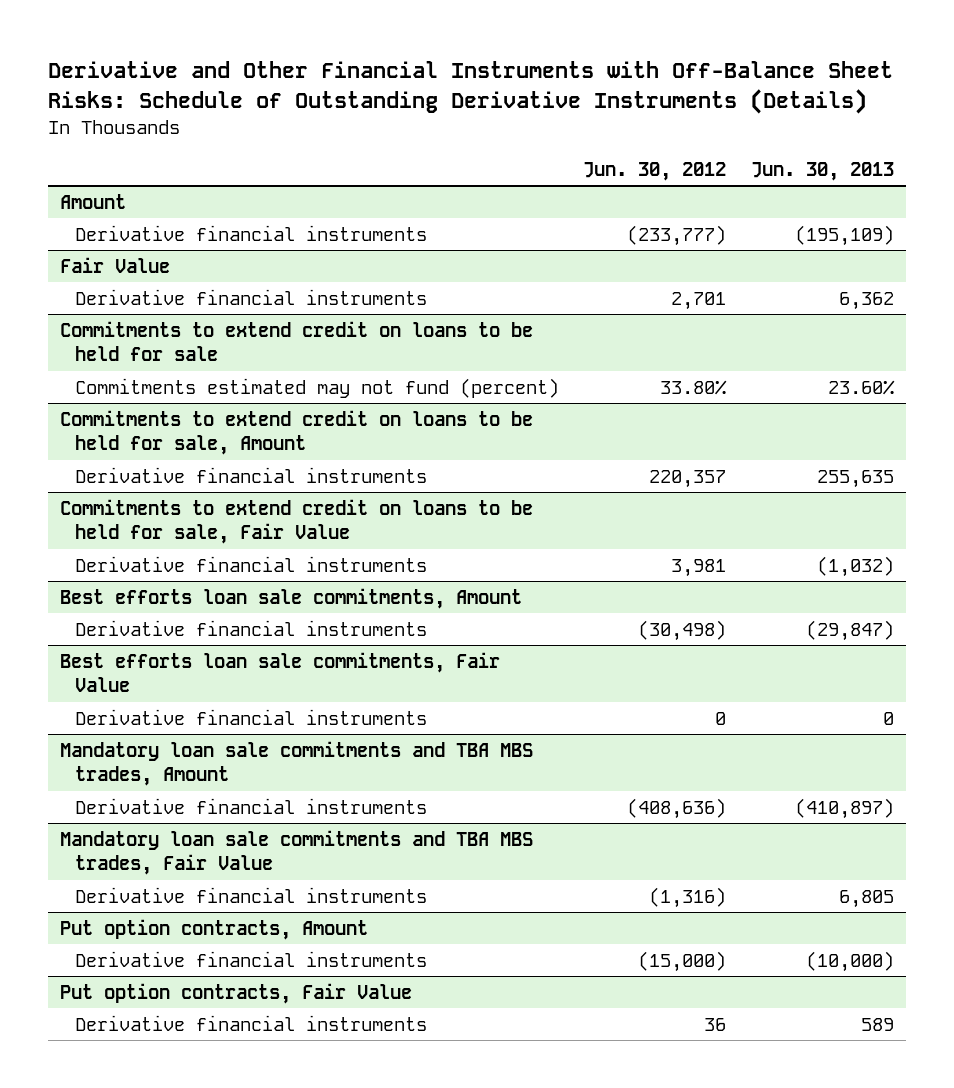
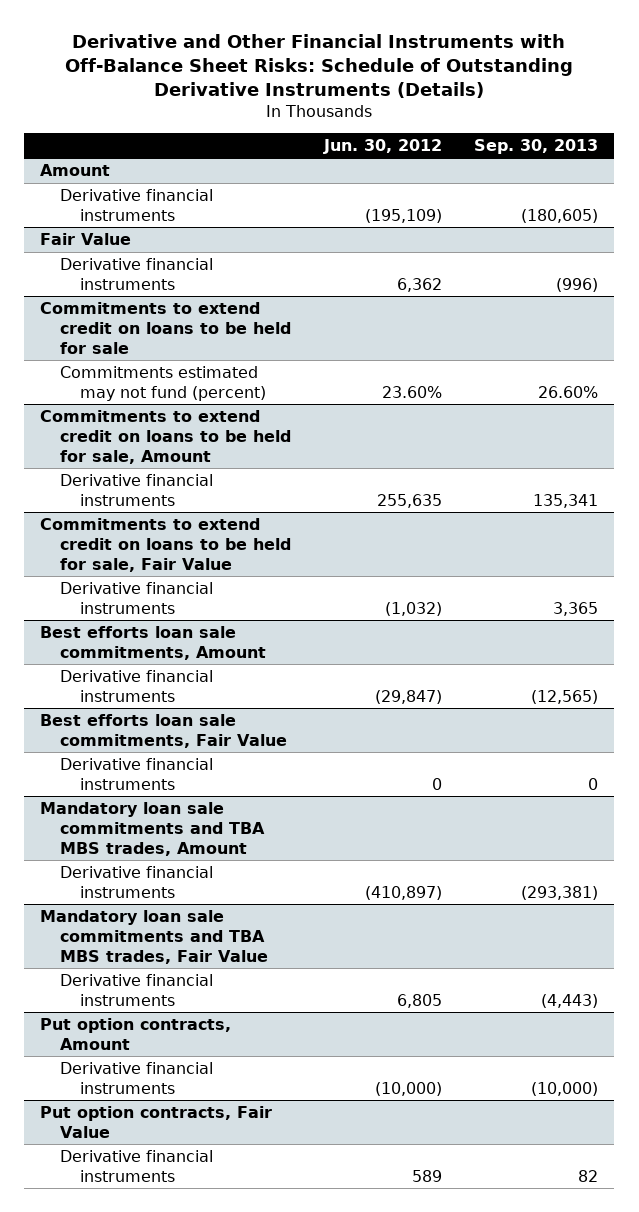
- | Jun. 30, 2012 | Jun. 30, 2013
+ | Jun. 30, 2012 | Sep. 30, 2013
@ Amount
- Derivative financial instruments | (233,777) | (195,109)
+ Derivative financial instruments | (195,109) | (180,605)
@ Fair Value
- Derivative financial instruments | 2,701 | 6,362
+ Derivative financial instruments | 6,362 | (996)
@ Commitments to extend credit on loans to be held for sale
- Commitments estimated may not fund (percent) | 33.80% | 23.60%
+ Commitments estimated may not fund (percent) | 23.60% | 26.60%
@ Commitments to extend credit on loans to be held for sale, Amount
- Derivative financial instruments | 220,357 | 255,635
+ Derivative financial instruments | 255,635 | 135,341
@ Commitments to extend credit on loans to be held for sale, Fair Value
- Derivative financial instruments | 3,981 | (1,032)
+ Derivative financial instruments | (1,032) | 3,365
@ Best efforts loan sale commitments, Amount
- Derivative financial instruments | (30,498) | (29,847)
+ Derivative financial instruments | (29,847) | (12,565)
@ Mandatory loan sale commitments and TBA MBS trades, Amount
- Derivative financial instruments | (408,636) | (410,897)
+ Derivative financial instruments | (410,897) | (293,381)
@ Mandatory loan sale commitments and TBA MBS trades, Fair Value
- Derivative financial instruments | (1,316) | 6,805
+ Derivative financial instruments | 6,805 | (4,443)
@ Put option contracts, Amount
- Derivative financial instruments | (15,000) | (10,000)
+ Derivative financial instruments | (10,000) | (10,000)
@ Put option contracts, Fair Value
- Derivative financial instruments | 36 | 589
+ Derivative financial instruments | 589 | 82

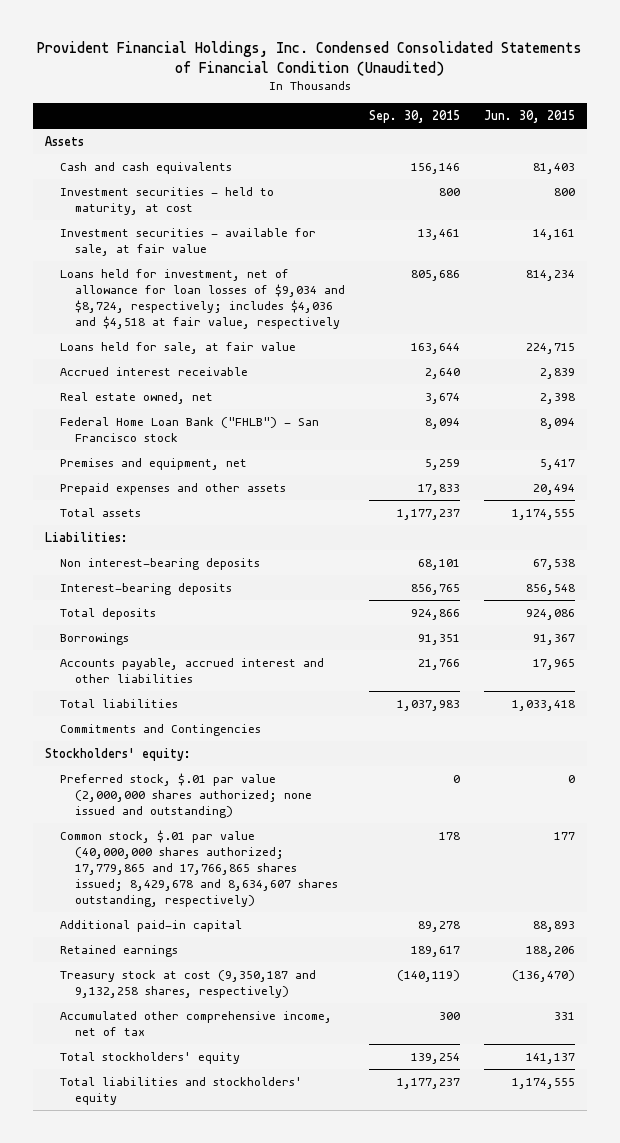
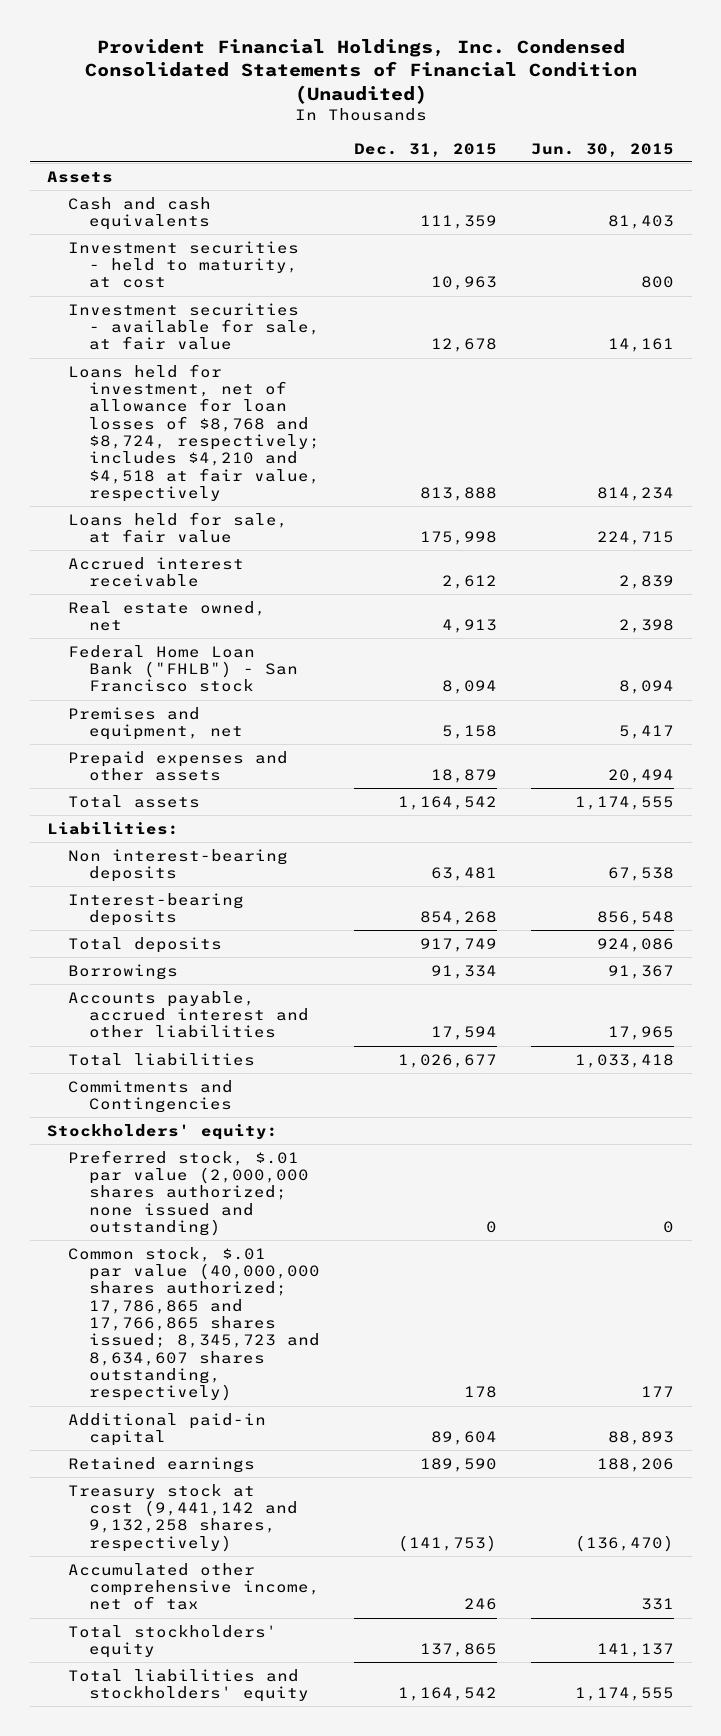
- | Sep. 30, 2015 | Jun. 30, 2015
+ | Dec. 31, 2015 | Jun. 30, 2015
- Loans held for investment, net of allowance for loan losses of $9,034 and $8,724, respectively; includes $4,036 and $4,518 at fair value, respectively | 805,686 | 814,234
+ Loans held for investment, net of allowance for loan losses of $8,768 and $8,724, respectively; includes $4,210 and $4,518 at fair value, respectively | 813,888 | 814,234
- Common stock, $.01 par value (40,000,000 shares authorized; 17,779,865 and 17,766,865 shares issued; 8,429,678 and 8,634,607 shares outstanding, respectively) | 178 | 177
+ Common stock, $.01 par value (40,000,000 shares authorized; 17,786,865 and 17,766,865 shares issued; 8,345,723 and 8,634,607 shares outstanding, respectively) | 178 | 177
- Treasury stock at cost (9,350,187 and 9,132,258 shares, respectively) | (140,119) | (136,470)
+ Treasury stock at cost (9,441,142 and 9,132,258 shares, respectively) | (141,753) | (136,470)

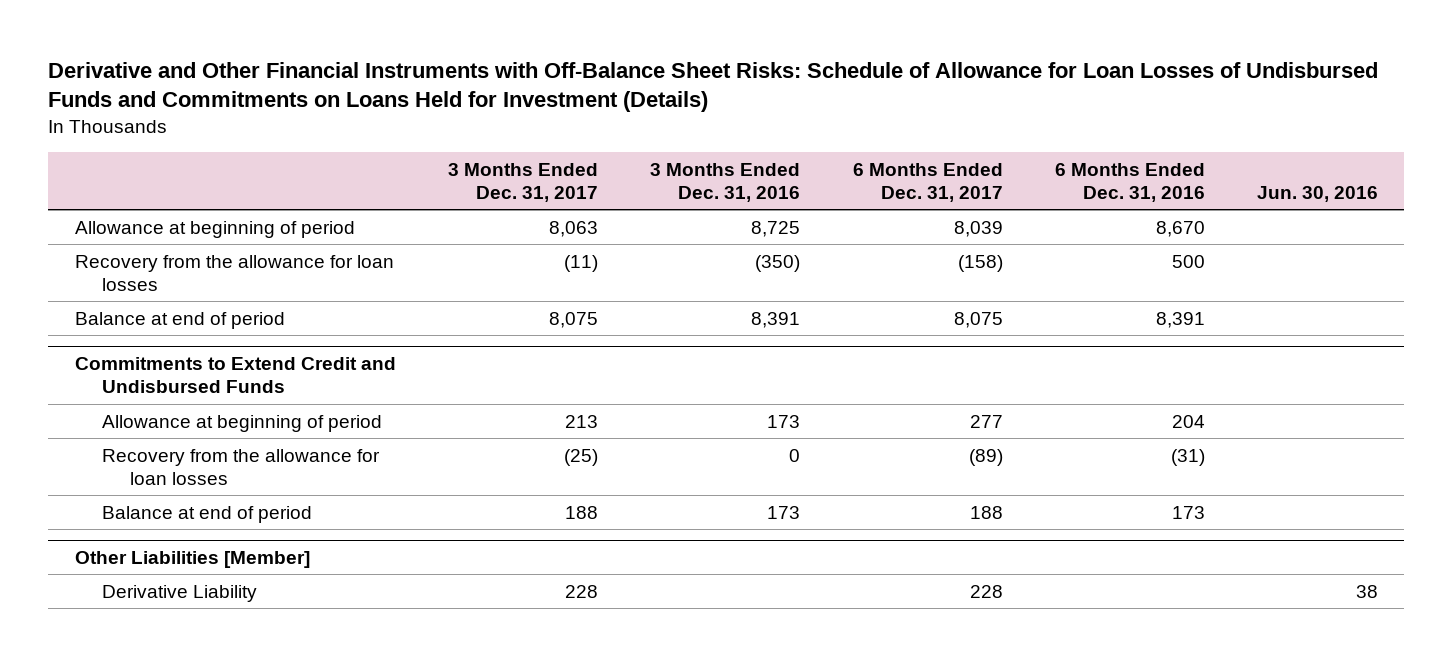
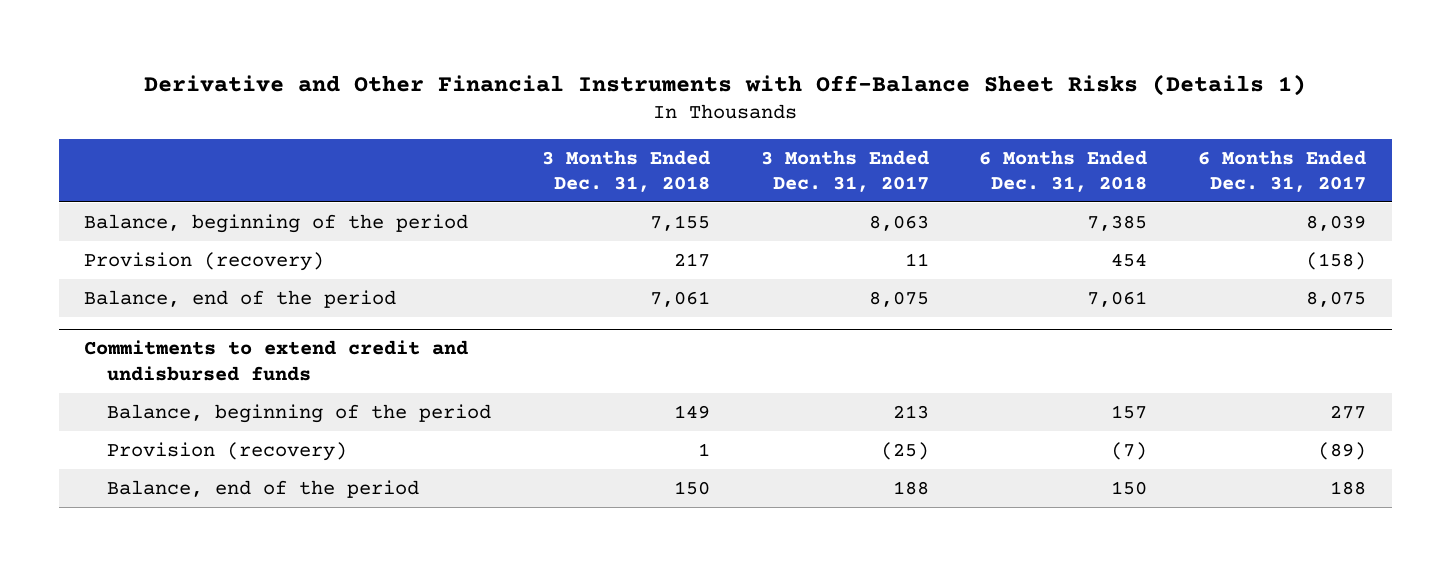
- Derivative and Other Financial Instruments with Off-Balance Sheet Risks: Schedule of Allowance for Loan Losses of Undisbursed Funds and Commitments on Loans Held for Investment (Details)
+ Derivative and Other Financial Instruments with Off-Balance Sheet Risks (Details 1)
- | 3 Months Ended Dec. 31, 2017 | 3 Months Ended Dec. 31, 2016 | 6 Months Ended Dec. 31, 2017 | 6 Months Ended Dec. 31, 2016 | Jun. 30, 2016
+ | 3 Months Ended Dec. 31, 2018 | 3 Months Ended Dec. 31, 2017 | 6 Months Ended Dec. 31, 2018 | 6 Months Ended Dec. 31, 2017
- Allowance at beginning of period | 8,063 | 8,725 | 8,039 | 8,670 |
- Recovery from the allowance for loan losses | (11) | (350) | (158) | 500 |
- Balance at end of period | 8,075 | 8,391 | 8,075 | 8,391 |
- Commitments to Extend Credit and Undisbursed Funds
- Allowance at beginning of period | 213 | 173 | 277 | 204 |
- Recovery from the allowance for loan losses | (25) | 0 | (89) | (31) |
- Balance at end of period | 188 | 173 | 188 | 173 |
- Other Liabilities [Member]
- Derivative Liability | 228 | | 228 | | 38
+ Balance, beginning of the period | 7,155 | 8,063 | 7,385 | 8,039
+ Provision (recovery) | 217 | 11 | 454 | (158)
+ Balance, end of the period | 7,061 | 8,075 | 7,061 | 8,075
+ Commitments to extend credit and undisbursed funds
+ Balance, beginning of the period | 149 | 213 | 157 | 277
+ Provision (recovery) | 1 | (25) | (7) | (89)
+ Balance, end of the period | 150 | 188 | 150 | 188

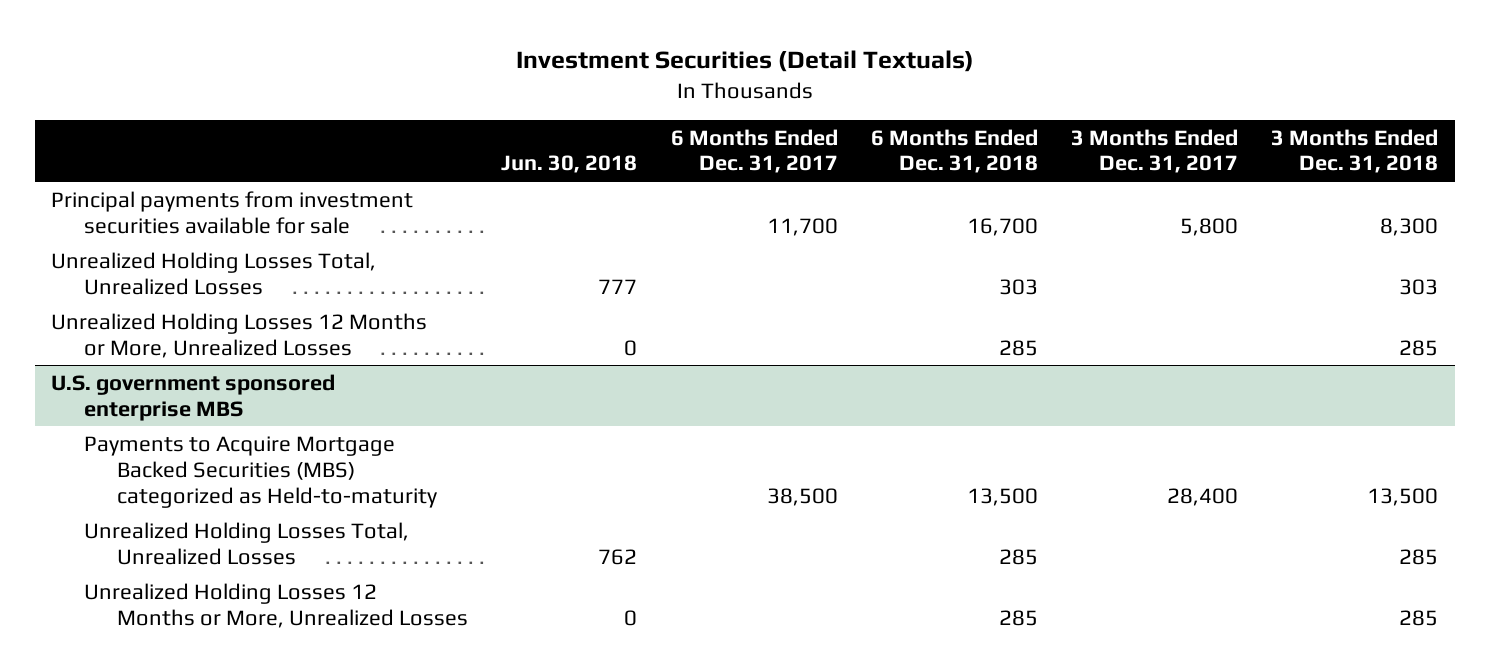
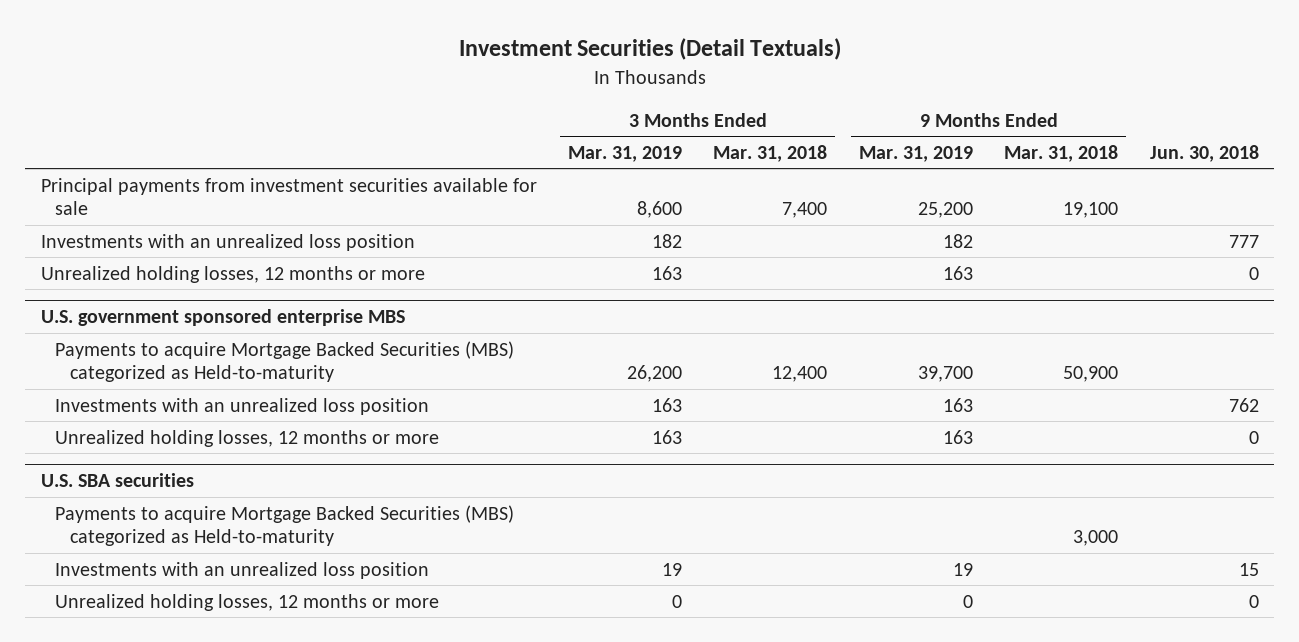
- | Jun. 30, 2018 | 6 Months Ended Dec. 31, 2017 | 6 Months Ended Dec. 31, 2018 | 3 Months Ended Dec. 31, 2017 | 3 Months Ended Dec. 31, 2018
+ | 3 Months Ended Mar. 31, 2019 | 3 Months Ended Mar. 31, 2018 | 9 Months Ended Mar. 31, 2019 | 9 Months Ended Mar. 31, 2018 | Jun. 30, 2018
- Unrealized Holding Losses Total, Unrealized Losses | 777 | | 303 | | 303
- Unrealized Holding Losses 12 Months or More, Unrealized Losses | 0 | | 285 | | 285
+ Investments with an unrealized loss position | 182 | | 182 | | 777
+ Unrealized holding losses, 12 months or more | 163 | | 163 | | 0
@ U.S. government sponsored enterprise MBS
- Payments to Acquire Mortgage Backed Securities (MBS) categorized as Held-to-maturity | | 38,500 | 13,500 | 28,400 | 13,500
- Unrealized Holding Losses Total, Unrealized Losses | 762 | | 285 | | 285
- Unrealized Holding Losses 12 Months or More, Unrealized Losses | 0 | | 285 | | 285
+ Payments to acquire Mortgage Backed Securities (MBS) categorized as Held-to-maturity | 26,200 | 12,400 | 39,700 | 50,900 |
+ Investments with an unrealized loss position | 163 | | 163 | | 762
+ Unrealized holding losses, 12 months or more | 163 | | 163 | | 0
+ U.S. SBA securities
+ Payments to acquire Mortgage Backed Securities (MBS) categorized as Held-to-maturity | | | | 3,000 |
+ Investments with an unrealized loss position | 19 | | 19 | | 15
+ Unrealized holding losses, 12 months or more | 0 | | 0 | | 0

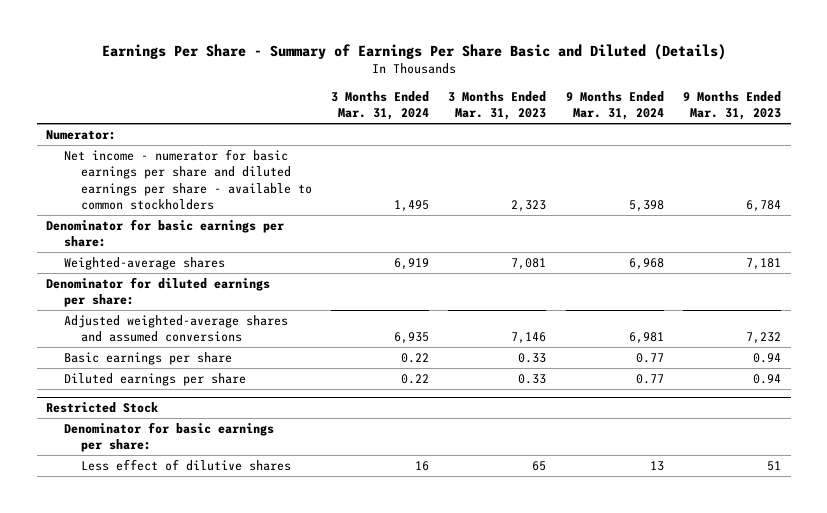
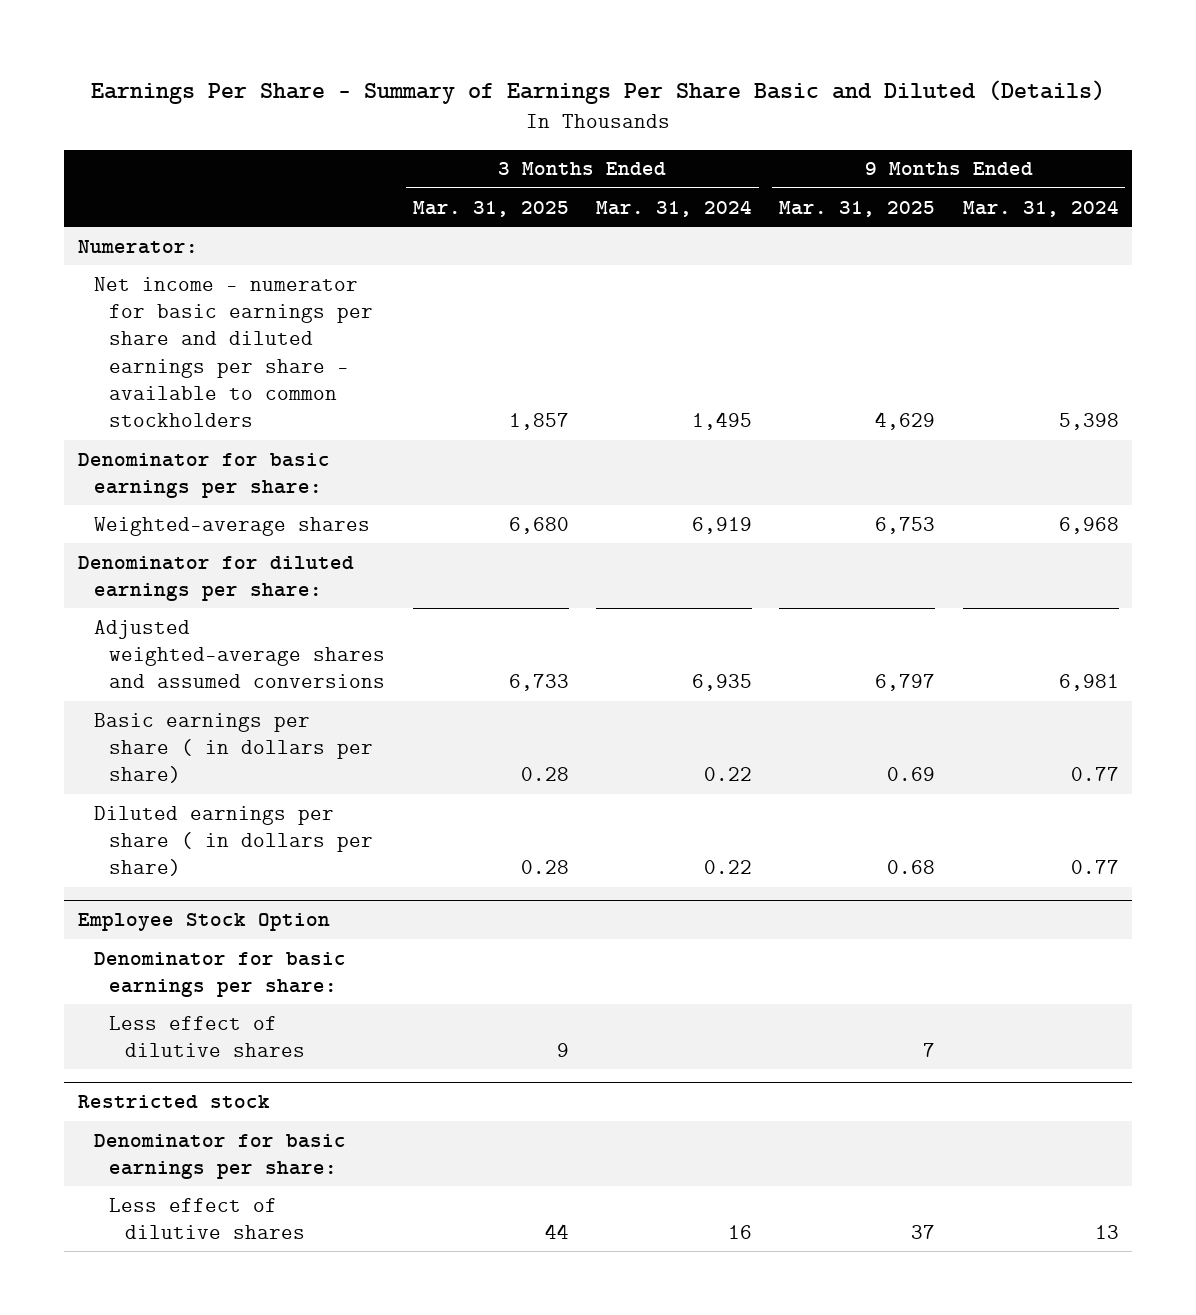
- | 3 Months Ended Mar. 31, 2024 | 3 Months Ended Mar. 31, 2023 | 9 Months Ended Mar. 31, 2024 | 9 Months Ended Mar. 31, 2023
+ | 3 Months Ended Mar. 31, 2025 | 3 Months Ended Mar. 31, 2024 | 9 Months Ended Mar. 31, 2025 | 9 Months Ended Mar. 31, 2024
- Basic earnings per share | 0.22 | 0.33 | 0.77 | 0.94
- Diluted earnings per share | 0.22 | 0.33 | 0.77 | 0.94
- Restricted Stock
+ Basic earnings per share ( in dollars per share) | 0.28 | 0.22 | 0.69 | 0.77
+ Diluted earnings per share ( in dollars per share) | 0.28 | 0.22 | 0.68 | 0.77
+ Employee Stock Option
+ Less effect of dilutive shares | 9 | | 7 |
+ Restricted stock
+ Denominator for basic earnings per share:

